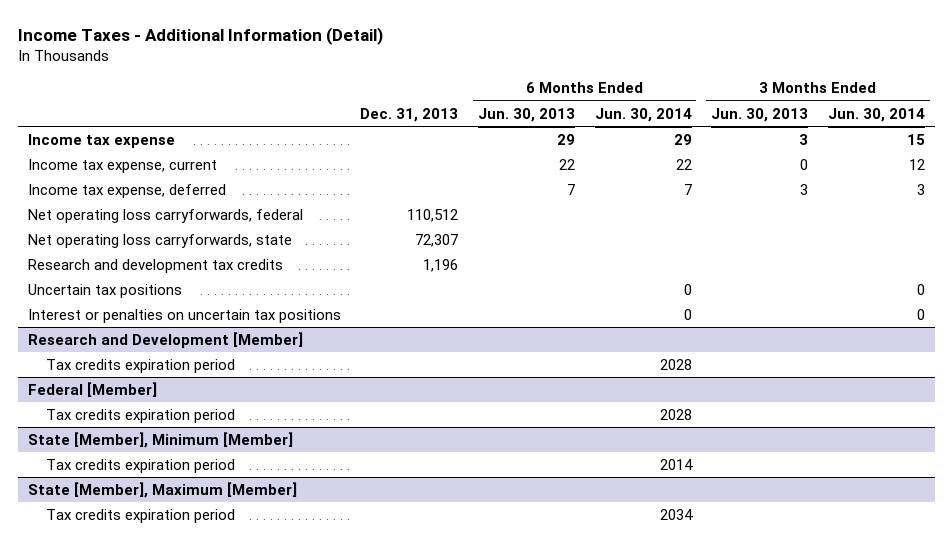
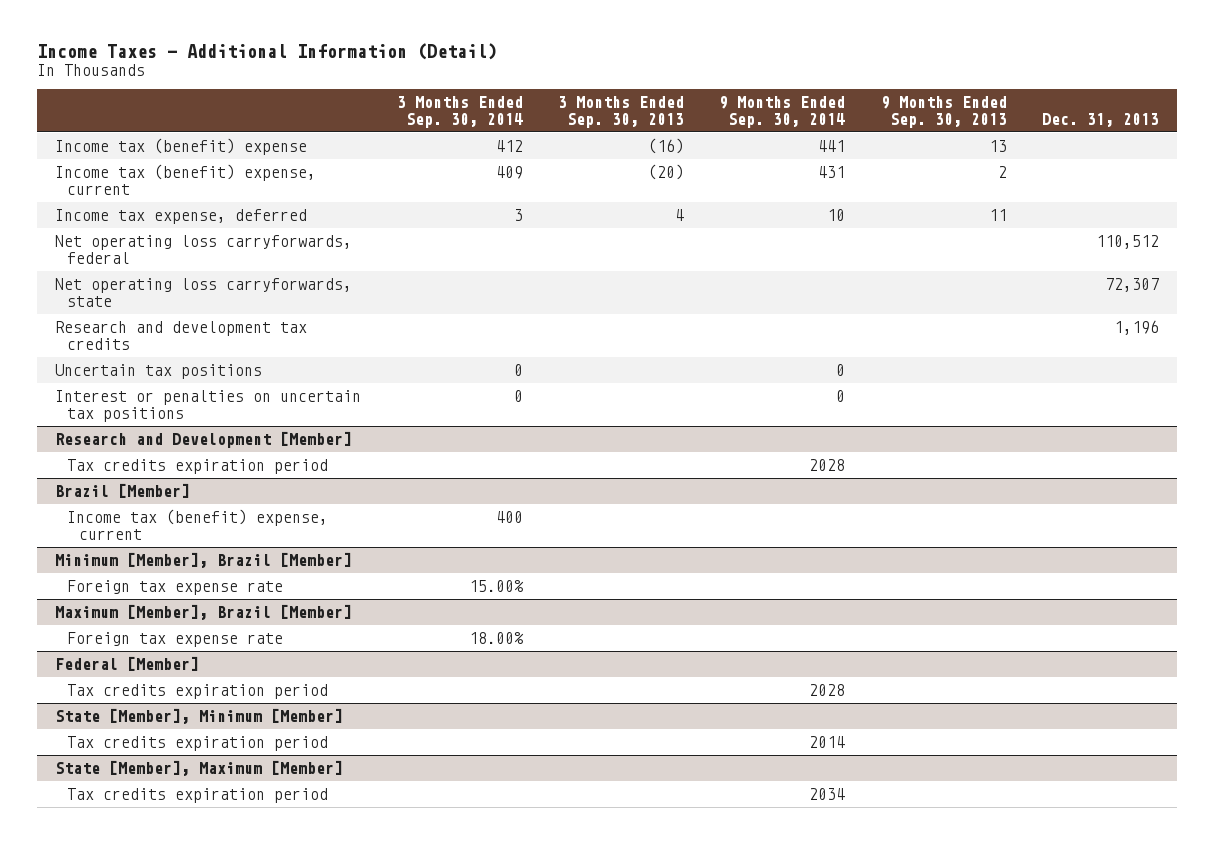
- | Dec. 31, 2013 | 6 Months Ended Jun. 30, 2013 | 6 Months Ended Jun. 30, 2014 | 3 Months Ended Jun. 30, 2013 | 3 Months Ended Jun. 30, 2014
+ | 3 Months Ended Sep. 30, 2014 | 3 Months Ended Sep. 30, 2013 | 9 Months Ended Sep. 30, 2014 | 9 Months Ended Sep. 30, 2013 | Dec. 31, 2013
- Income tax expense | | 29 | 29 | 3 | 15
- Income tax expense, current | | 22 | 22 | 0 | 12
+ Income tax (benefit) expense | 412 | (16) | 441 | 13 |
+ Income tax (benefit) expense, current | 409 | (20) | 431 | 2 |
+ Brazil [Member]
+ Income tax (benefit) expense, current | 400 | | | |
+ Minimum [Member], Brazil [Member]
+ Foreign tax expense rate | 15.00% | | | |
+ Maximum [Member], Brazil [Member]
+ Foreign tax expense rate | 18.00% | | | |

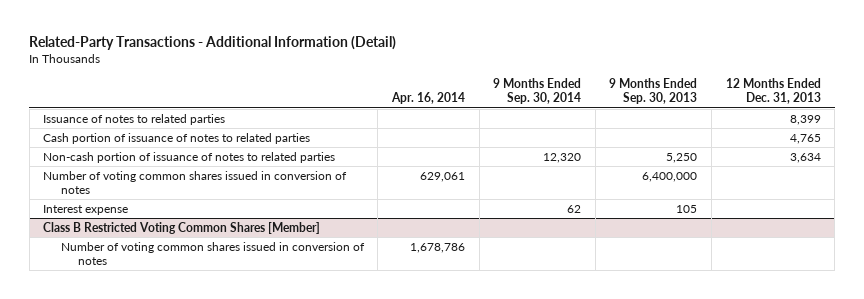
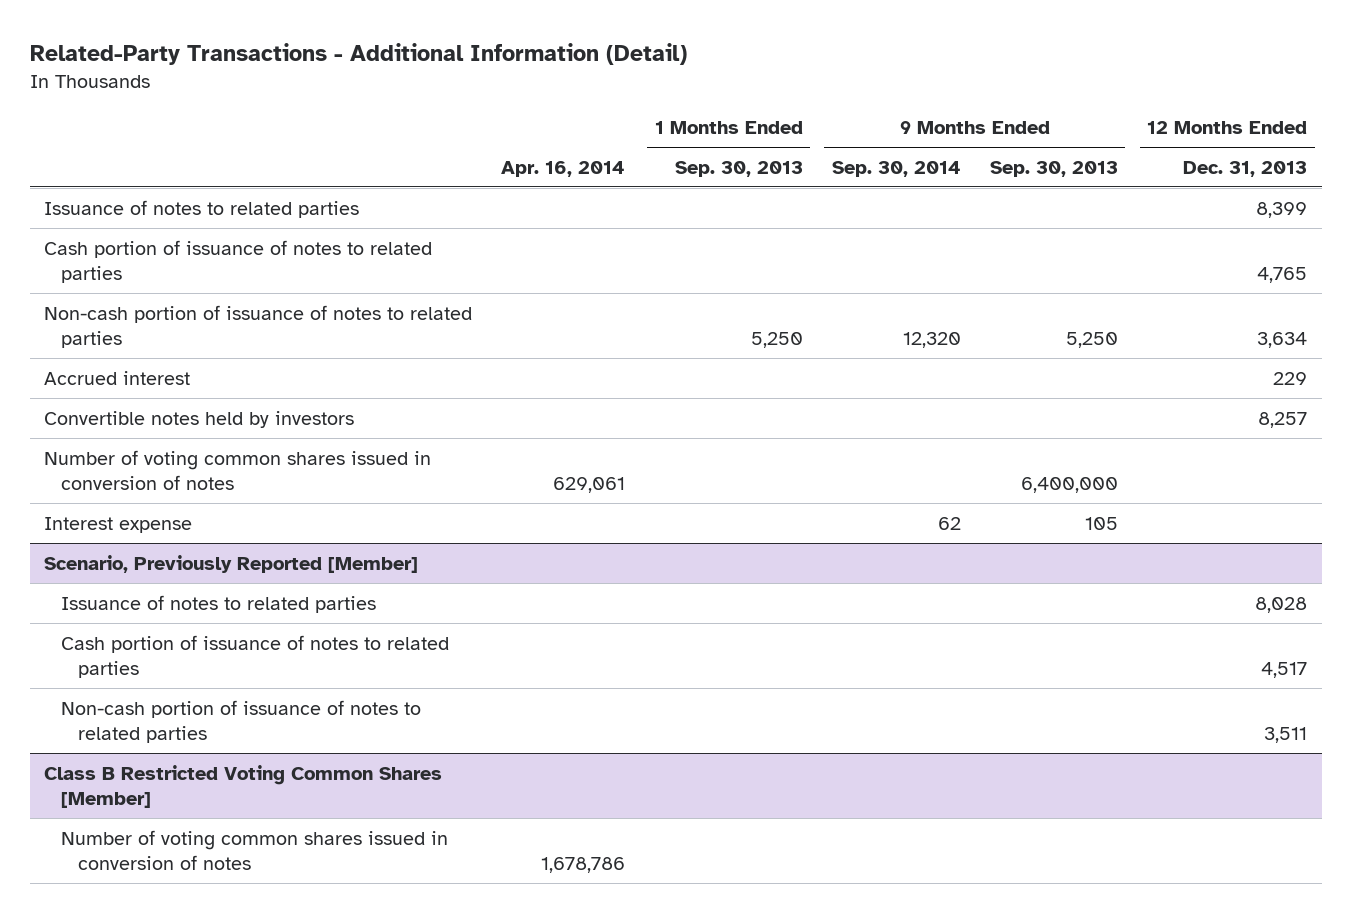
- | Apr. 16, 2014 | 9 Months Ended Sep. 30, 2014 | 9 Months Ended Sep. 30, 2013 | 12 Months Ended Dec. 31, 2013
+ | Apr. 16, 2014 | 1 Months Ended Sep. 30, 2013 | 9 Months Ended Sep. 30, 2014 | 9 Months Ended Sep. 30, 2013 | 12 Months Ended Dec. 31, 2013
+ Accrued interest | | | | | 229
+ Convertible notes held by investors | | | | | 8,257
+ Scenario, Previously Reported [Member]
+ Issuance of notes to related parties | | | | | 8,028
+ Cash portion of issuance of notes to related parties | | | | | 4,517
+ Non-cash portion of issuance of notes to related parties | | | | | 3,511

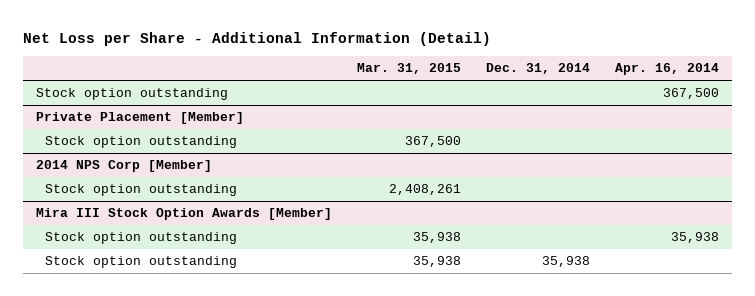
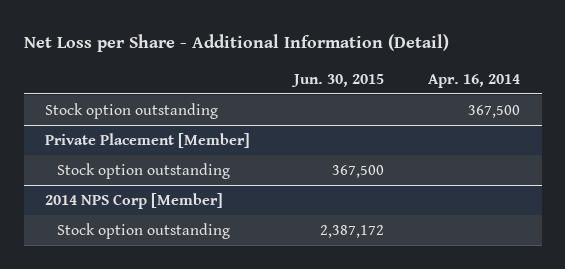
- | Mar. 31, 2015 | Dec. 31, 2014 | Apr. 16, 2014
+ | Jun. 30, 2015 | Apr. 16, 2014
- Mira III Stock Option Awards [Member]
- Stock option outstanding | 35,938 | | 35,938
- Stock option outstanding | 35,938 | 35,938 |

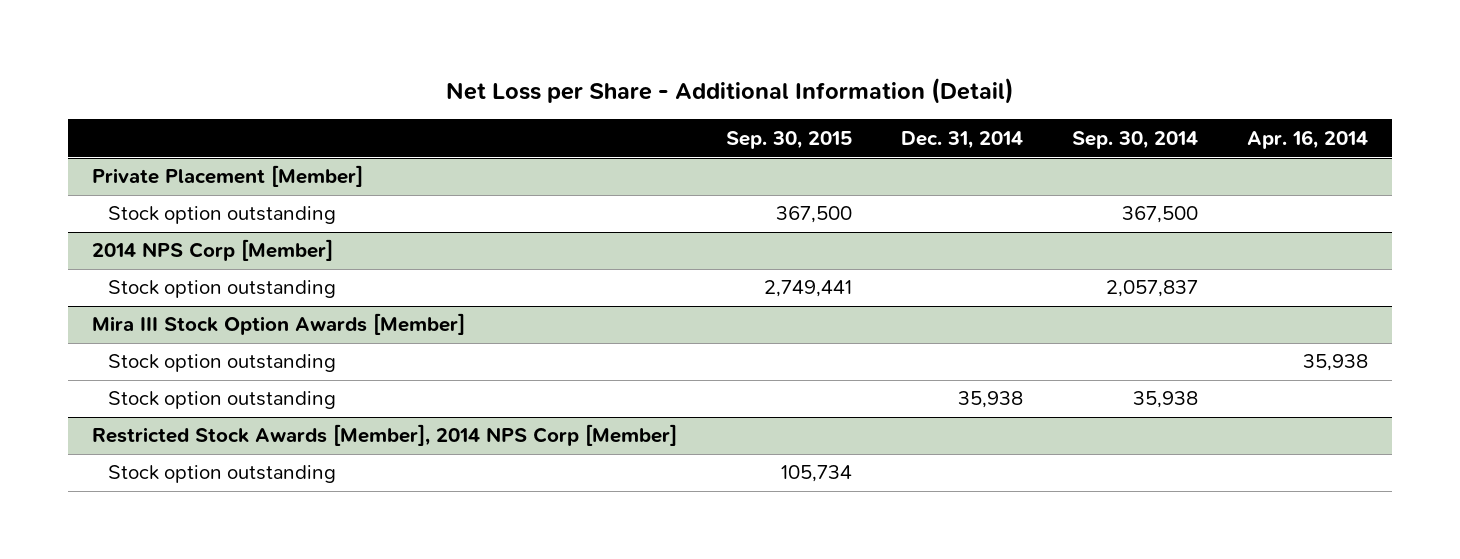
- | Jun. 30, 2015 | Apr. 16, 2014
+ | Sep. 30, 2015 | Dec. 31, 2014 | Sep. 30, 2014 | Apr. 16, 2014
- Stock option outstanding | | 367,500
+ Mira III Stock Option Awards [Member]
+ Stock option outstanding | | | | 35,938
+ Stock option outstanding | | 35,938 | 35,938 |
+ Restricted Stock Awards [Member], 2014 NPS Corp [Member]
+ Stock option outstanding | 105,734 | | |

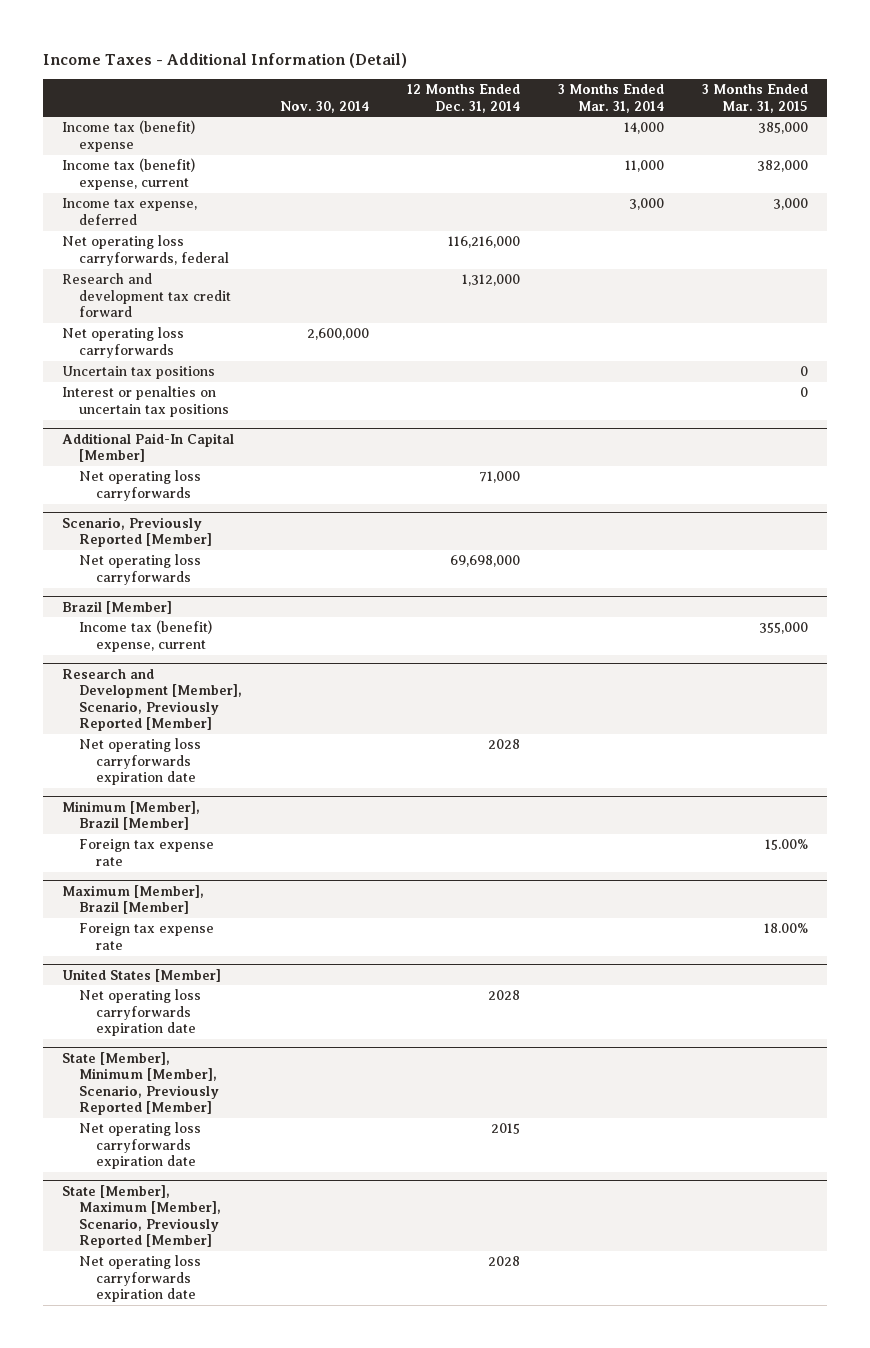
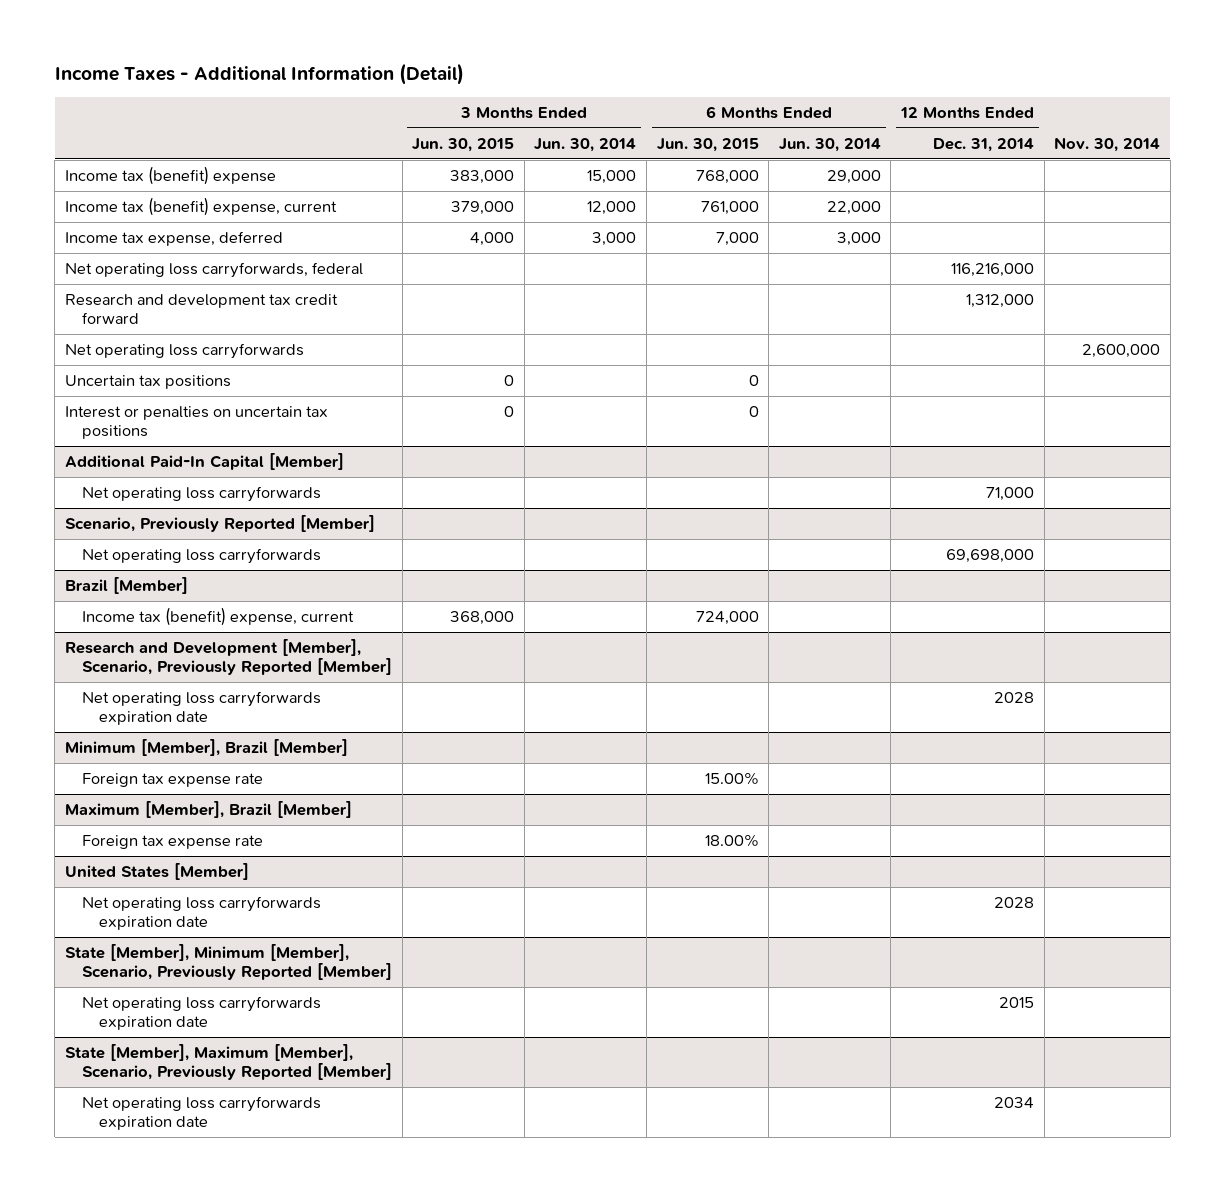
- | Nov. 30, 2014 | 12 Months Ended Dec. 31, 2014 | 3 Months Ended Mar. 31, 2014 | 3 Months Ended Mar. 31, 2015
+ | 3 Months Ended Jun. 30, 2015 | 3 Months Ended Jun. 30, 2014 | 6 Months Ended Jun. 30, 2015 | 6 Months Ended Jun. 30, 2014 | 12 Months Ended Dec. 31, 2014 | Nov. 30, 2014
@ State [Member], Maximum [Member], Scenario, Previously Reported [Member]
- Net operating loss carryforwards expiration date | | 2028 | |
+ Net operating loss carryforwards expiration date | | | | | 2034 |

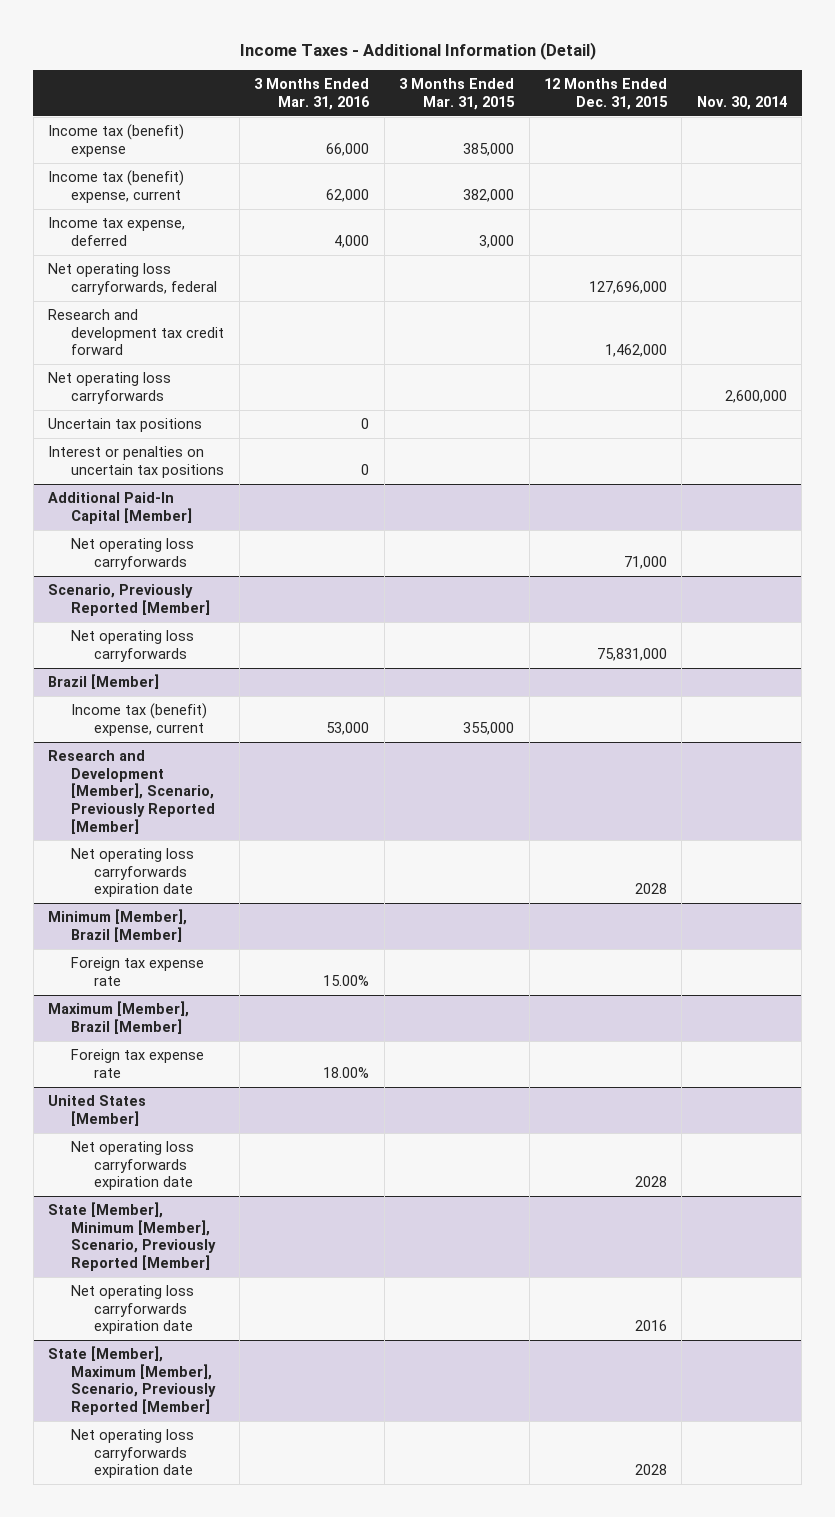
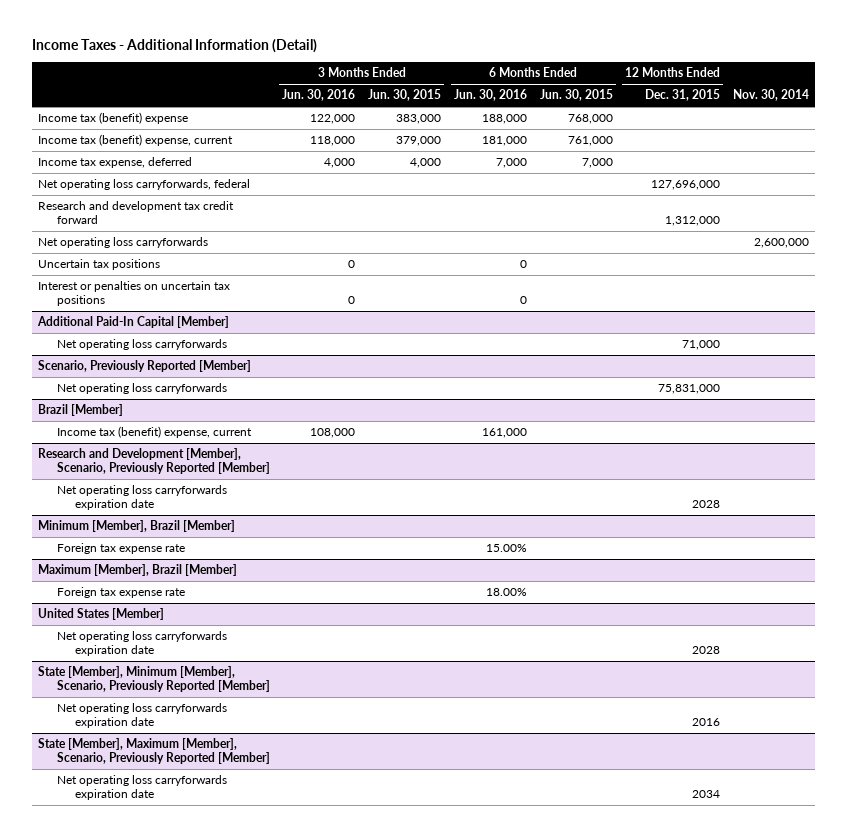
- | 3 Months Ended Mar. 31, 2016 | 3 Months Ended Mar. 31, 2015 | 12 Months Ended Dec. 31, 2015 | Nov. 30, 2014
+ | 3 Months Ended Jun. 30, 2016 | 3 Months Ended Jun. 30, 2015 | 6 Months Ended Jun. 30, 2016 | 6 Months Ended Jun. 30, 2015 | 12 Months Ended Dec. 31, 2015 | Nov. 30, 2014
- Research and development tax credit forward | | | 1,462,000 |
+ Research and development tax credit forward | | | | | 1,312,000 |
@ State [Member], Maximum [Member], Scenario, Previously Reported [Member]
- Net operating loss carryforwards expiration date | | | 2028 |
+ Net operating loss carryforwards expiration date | | | | | 2034 |

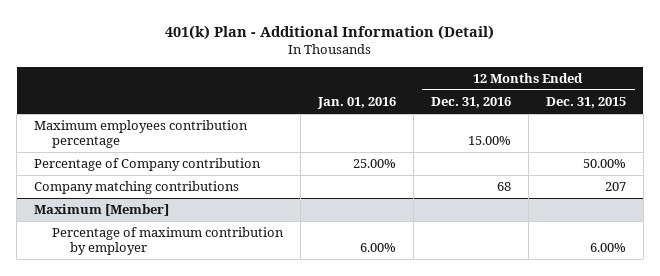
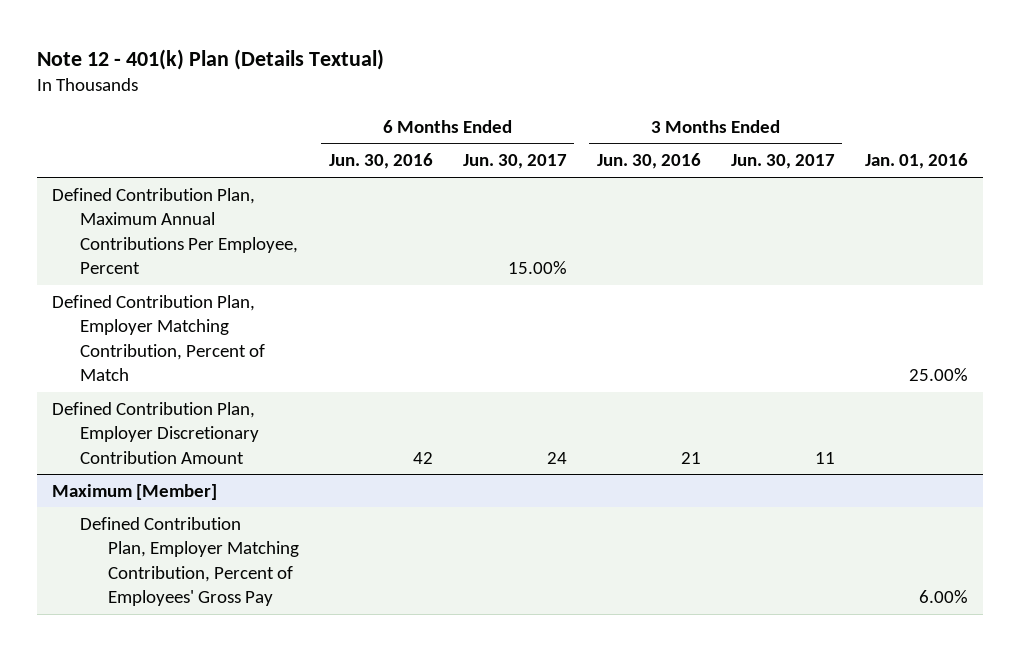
- 401(k) Plan - Additional Information (Detail)
+ Note 12 - 401(k) Plan (Details Textual)
- | Jan. 01, 2016 | 12 Months Ended Dec. 31, 2016 | 12 Months Ended Dec. 31, 2015
+ | 6 Months Ended Jun. 30, 2016 | 6 Months Ended Jun. 30, 2017 | 3 Months Ended Jun. 30, 2016 | 3 Months Ended Jun. 30, 2017 | Jan. 01, 2016
- Maximum employees contribution percentage | | 15.00% |
- Percentage of Company contribution | 25.00% | | 50.00%
- Company matching contributions | | 68 | 207
+ Defined Contribution Plan, Maximum Annual Contributions Per Employee, Percent | | 15.00% | | |
+ Defined Contribution Plan, Employer Matching Contribution, Percent of Match | | | | | 25.00%
+ Defined Contribution Plan, Employer Discretionary Contribution Amount | 42 | 24 | 21 | 11 |
@ Maximum [Member]
- Percentage of maximum contribution by employer | 6.00% | | 6.00%
+ Defined Contribution Plan, Employer Matching Contribution, Percent of Employees' Gross Pay | | | | | 6.00%

